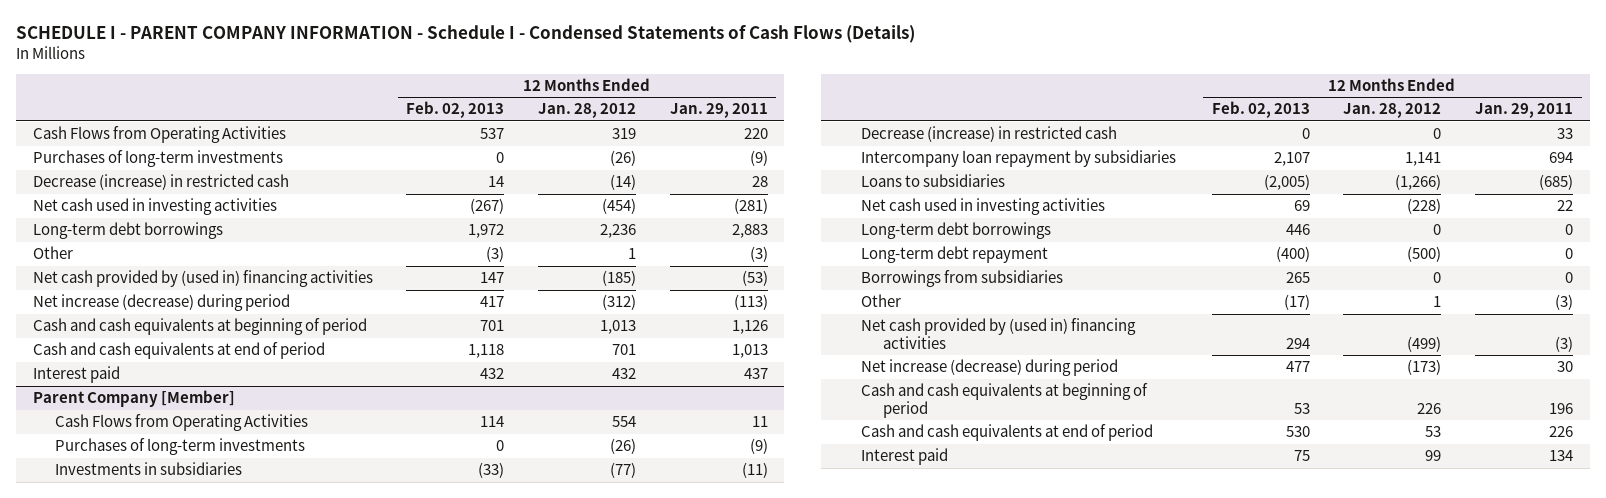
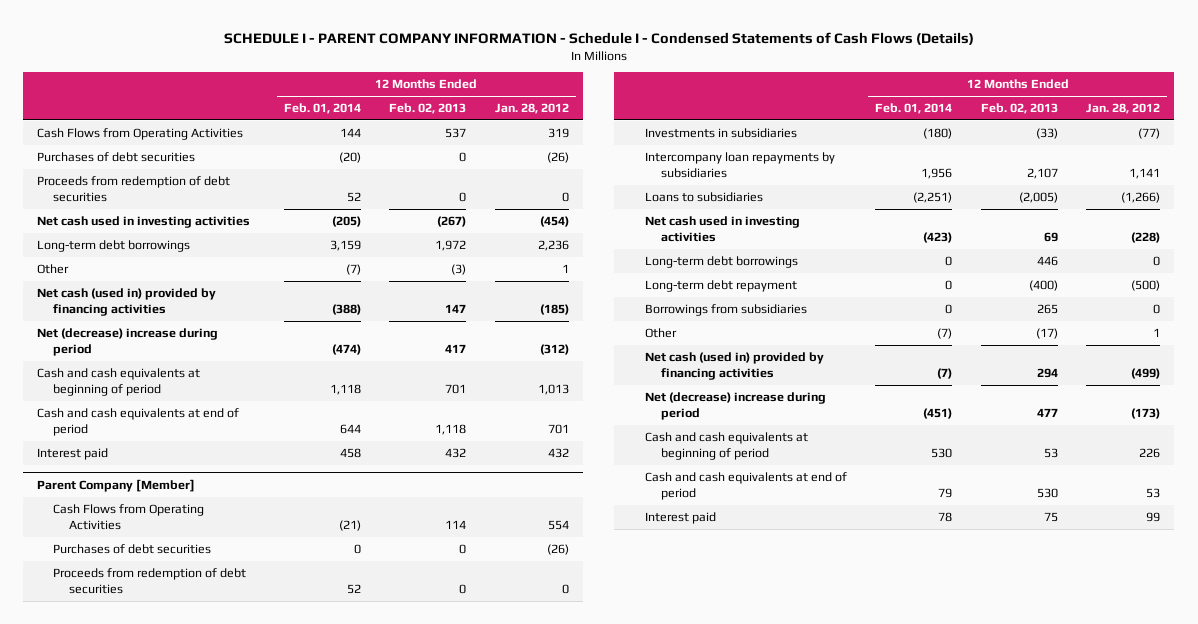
- | 12 Months Ended Feb. 02, 2013 | 12 Months Ended Jan. 28, 2012 | 12 Months Ended Jan. 29, 2011
+ | 12 Months Ended Feb. 01, 2014 | 12 Months Ended Feb. 02, 2013 | 12 Months Ended Jan. 28, 2012
- Purchases of long-term investments | 0 | (26) | (9)
- Decrease (increase) in restricted cash | 14 | (14) | 28
+ Purchases of debt securities | (20) | 0 | (26)
+ Proceeds from redemption of debt securities | 52 | 0 | 0
- Net cash provided by (used in) financing activities | 147 | (185) | (53)
- Net increase (decrease) during period | 417 | (312) | (113)
+ Net cash (used in) provided by financing activities | (388) | 147 | (185)
+ Net (decrease) increase during period | (474) | 417 | (312)
@ Parent Company [Member]
- Purchases of long-term investments | 0 | (26) | (9)
+ Purchases of debt securities | 0 | 0 | (26)
+ Proceeds from redemption of debt securities | 52 | 0 | 0
- Decrease (increase) in restricted cash | 0 | 0 | 33
- Intercompany loan repayment by subsidiaries | 2,107 | 1,141 | 694
+ Intercompany loan repayments by subsidiaries | 1,956 | 2,107 | 1,141
- Net cash provided by (used in) financing activities | 294 | (499) | (3)
- Net increase (decrease) during period | 477 | (173) | 30
+ Net cash (used in) provided by financing activities | (7) | 294 | (499)
+ Net (decrease) increase during period | (451) | 477 | (173)

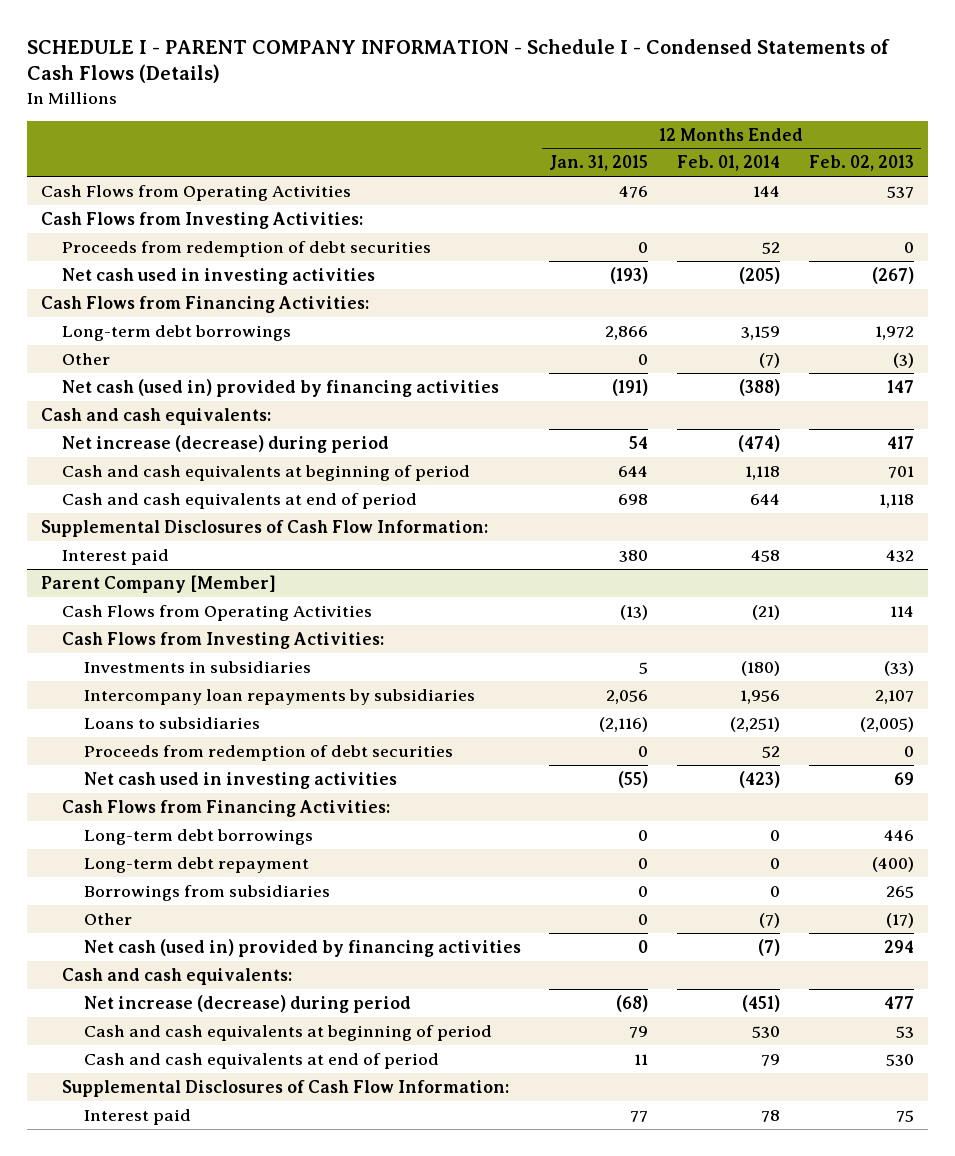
- | 12 Months Ended Feb. 01, 2014 | 12 Months Ended Feb. 02, 2013 | 12 Months Ended Jan. 28, 2012
+ | 12 Months Ended Jan. 31, 2015 | 12 Months Ended Feb. 01, 2014 | 12 Months Ended Feb. 02, 2013
- Purchases of debt securities | (20) | 0 | (26)
+ Cash Flows from Investing Activities:
+ Cash Flows from Financing Activities:
- Net (decrease) increase during period | (474) | 417 | (312)
+ Cash and cash equivalents:
+ Net increase (decrease) during period | 54 | (474) | 417
+ Supplemental Disclosures of Cash Flow Information:
@ Parent Company [Member]
- Purchases of debt securities | 0 | 0 | (26)
+ Cash Flows from Investing Activities:
moved down: Proceeds from redemption of debt securities | 0 | 52 | 0
+ Cash Flows from Financing Activities:
- Net (decrease) increase during period | (451) | 477 | (173)
+ Cash and cash equivalents:
+ Net increase (decrease) during period | (68) | (451) | 477
+ Supplemental Disclosures of Cash Flow Information:

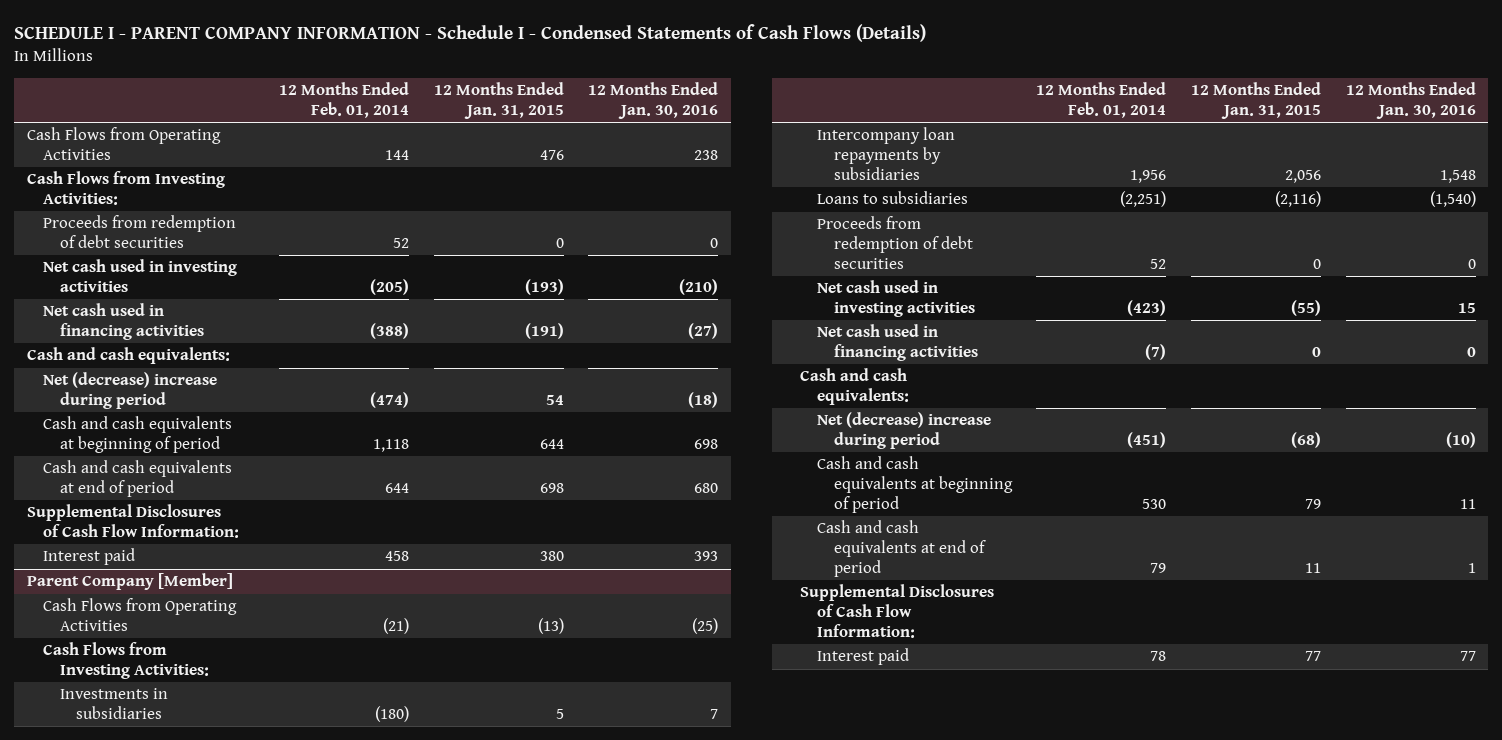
- | 12 Months Ended Jan. 31, 2015 | 12 Months Ended Feb. 01, 2014 | 12 Months Ended Feb. 02, 2013
+ | 12 Months Ended Feb. 01, 2014 | 12 Months Ended Jan. 31, 2015 | 12 Months Ended Jan. 30, 2016
- Cash Flows from Financing Activities:
- Long-term debt borrowings | 2,866 | 3,159 | 1,972
- Other | 0 | (7) | (3)
- Net cash (used in) provided by financing activities | (191) | (388) | 147
+ Net cash used in financing activities | (388) | (191) | (27)
- Net increase (decrease) during period | 54 | (474) | 417
+ Net (decrease) increase during period | (474) | 54 | (18)
@ Parent Company [Member]
- Cash Flows from Financing Activities:
- Long-term debt borrowings | 0 | 0 | 446
- Long-term debt repayment | 0 | 0 | (400)
- Borrowings from subsidiaries | 0 | 0 | 265
- Other | 0 | (7) | (17)
- Net cash (used in) provided by financing activities | 0 | (7) | 294
+ Net cash used in financing activities | (7) | 0 | 0
- Net increase (decrease) during period | (68) | (451) | 477
+ Net (decrease) increase during period | (451) | (68) | (10)

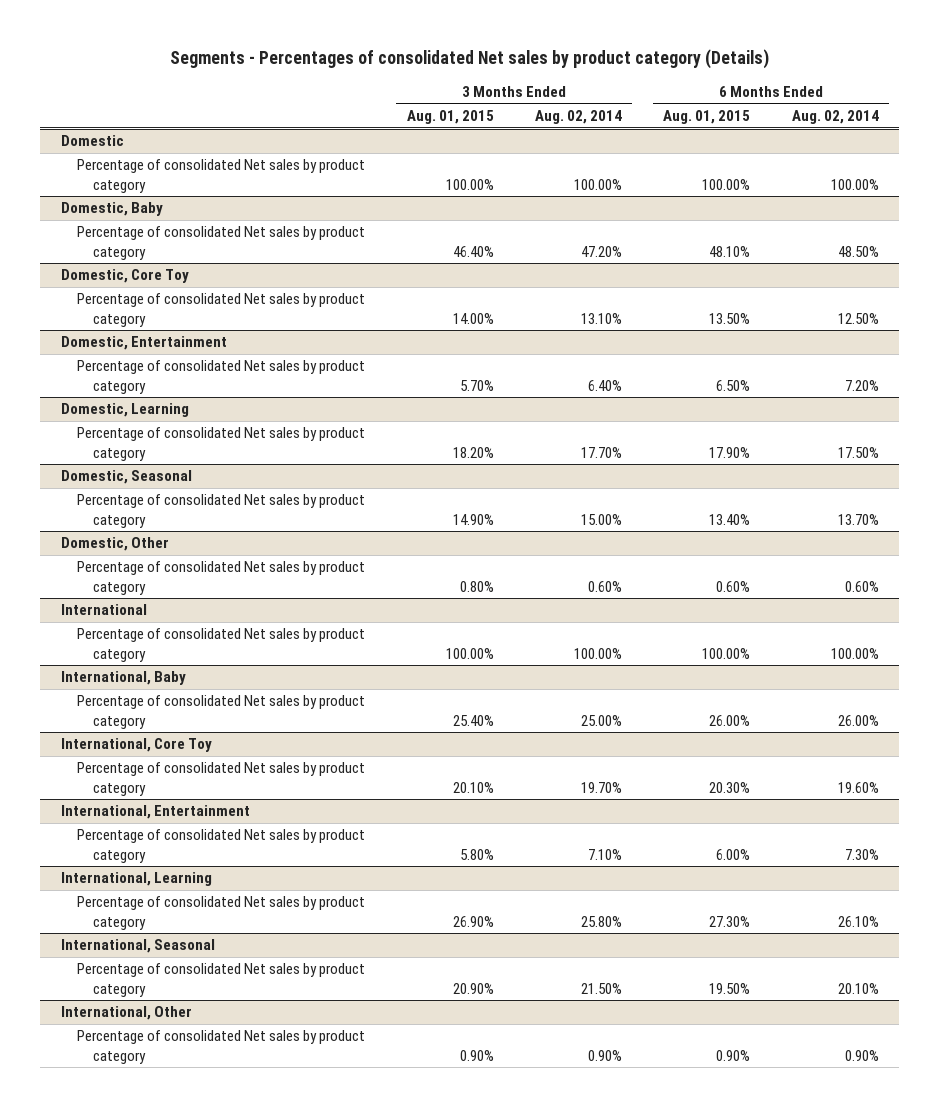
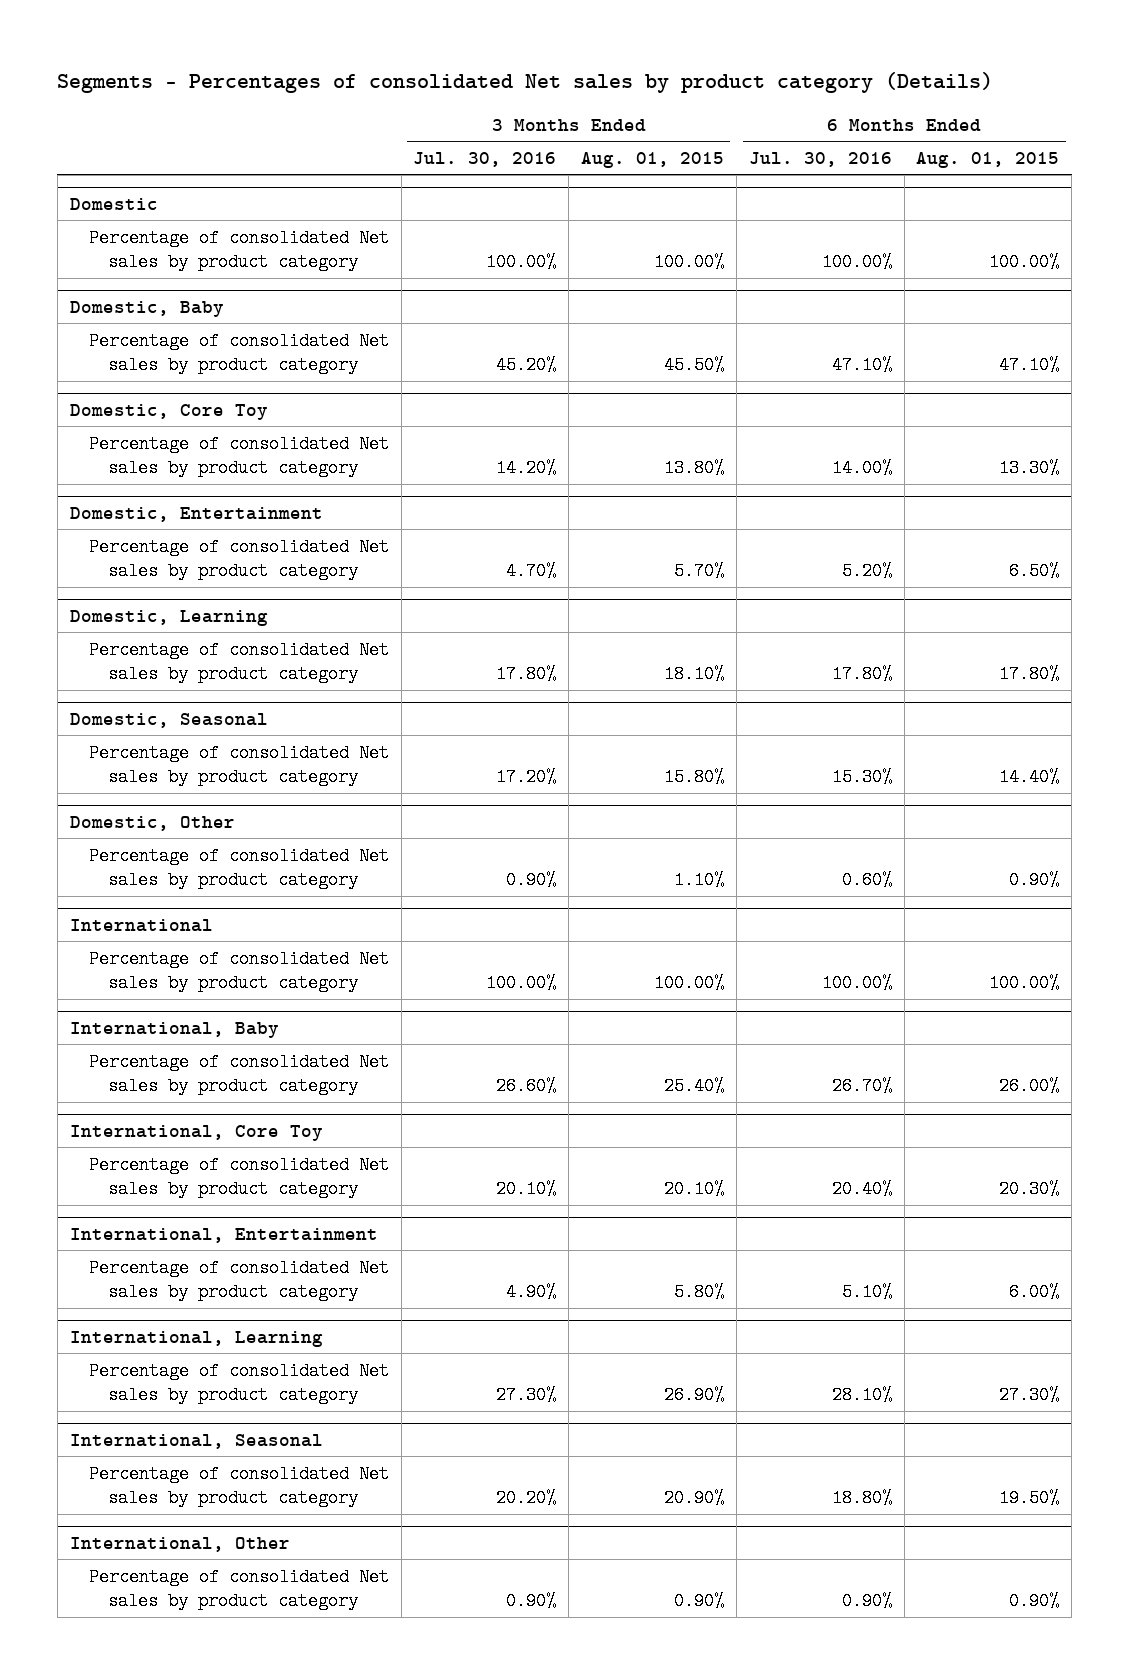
- | 3 Months Ended Aug. 01, 2015 | 3 Months Ended Aug. 02, 2014 | 6 Months Ended Aug. 01, 2015 | 6 Months Ended Aug. 02, 2014
+ | 3 Months Ended Jul. 30, 2016 | 3 Months Ended Aug. 01, 2015 | 6 Months Ended Jul. 30, 2016 | 6 Months Ended Aug. 01, 2015
@ Domestic, Baby
- Percentage of consolidated Net sales by product category | 46.40% | 47.20% | 48.10% | 48.50%
+ Percentage of consolidated Net sales by product category | 45.20% | 45.50% | 47.10% | 47.10%
@ Domestic, Core Toy
- Percentage of consolidated Net sales by product category | 14.00% | 13.10% | 13.50% | 12.50%
+ Percentage of consolidated Net sales by product category | 14.20% | 13.80% | 14.00% | 13.30%
@ Domestic, Learning
- Percentage of consolidated Net sales by product category | 18.20% | 17.70% | 17.90% | 17.50%
+ Percentage of consolidated Net sales by product category | 17.80% | 18.10% | 17.80% | 17.80%
@ Domestic, Seasonal
- Percentage of consolidated Net sales by product category | 14.90% | 15.00% | 13.40% | 13.70%
+ Percentage of consolidated Net sales by product category | 17.20% | 15.80% | 15.30% | 14.40%
@ Domestic, Other
- Percentage of consolidated Net sales by product category | 0.80% | 0.60% | 0.60% | 0.60%
+ Percentage of consolidated Net sales by product category | 0.90% | 1.10% | 0.60% | 0.90%

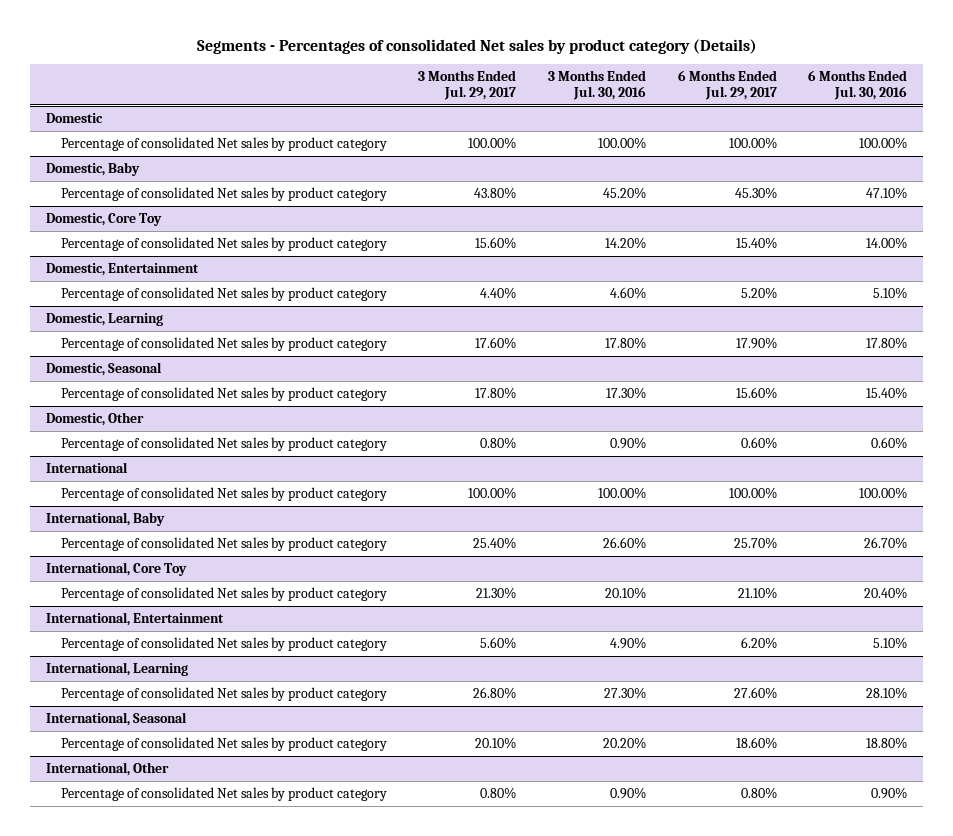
- | 3 Months Ended Jul. 30, 2016 | 3 Months Ended Aug. 01, 2015 | 6 Months Ended Jul. 30, 2016 | 6 Months Ended Aug. 01, 2015
+ | 3 Months Ended Jul. 29, 2017 | 3 Months Ended Jul. 30, 2016 | 6 Months Ended Jul. 29, 2017 | 6 Months Ended Jul. 30, 2016
@ Domestic, Entertainment
- Percentage of consolidated Net sales by product category | 4.70% | 5.70% | 5.20% | 6.50%
+ Percentage of consolidated Net sales by product category | 4.40% | 4.60% | 5.20% | 5.10%
@ Domestic, Seasonal
- Percentage of consolidated Net sales by product category | 17.20% | 15.80% | 15.30% | 14.40%
+ Percentage of consolidated Net sales by product category | 17.80% | 17.30% | 15.60% | 15.40%

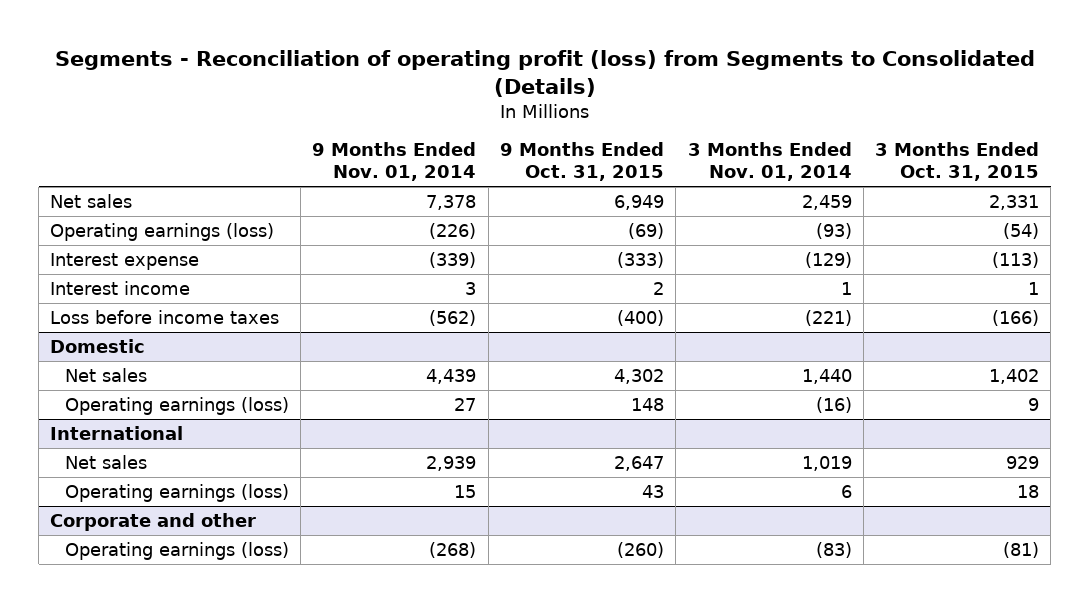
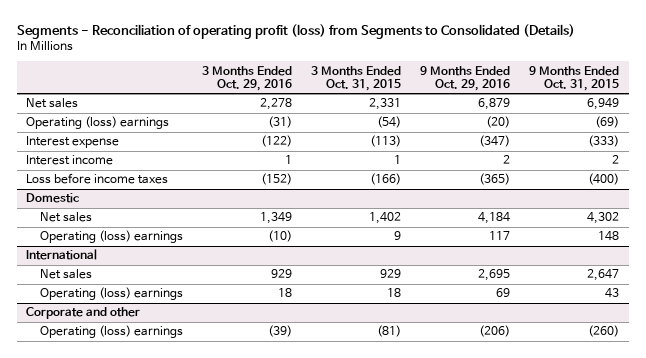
- | 9 Months Ended Nov. 01, 2014 | 9 Months Ended Oct. 31, 2015 | 3 Months Ended Nov. 01, 2014 | 3 Months Ended Oct. 31, 2015
+ | 3 Months Ended Oct. 29, 2016 | 3 Months Ended Oct. 31, 2015 | 9 Months Ended Oct. 29, 2016 | 9 Months Ended Oct. 31, 2015
- Operating earnings (loss) | (226) | (69) | (93) | (54)
+ Operating (loss) earnings | (31) | (54) | (20) | (69)
@ Domestic
- Operating earnings (loss) | 27 | 148 | (16) | 9
+ Operating (loss) earnings | (10) | 9 | 117 | 148
@ International
- Operating earnings (loss) | 15 | 43 | 6 | 18
+ Operating (loss) earnings | 18 | 18 | 69 | 43
@ Corporate and other
- Operating earnings (loss) | (268) | (260) | (83) | (81)
+ Operating (loss) earnings | (39) | (81) | (206) | (260)

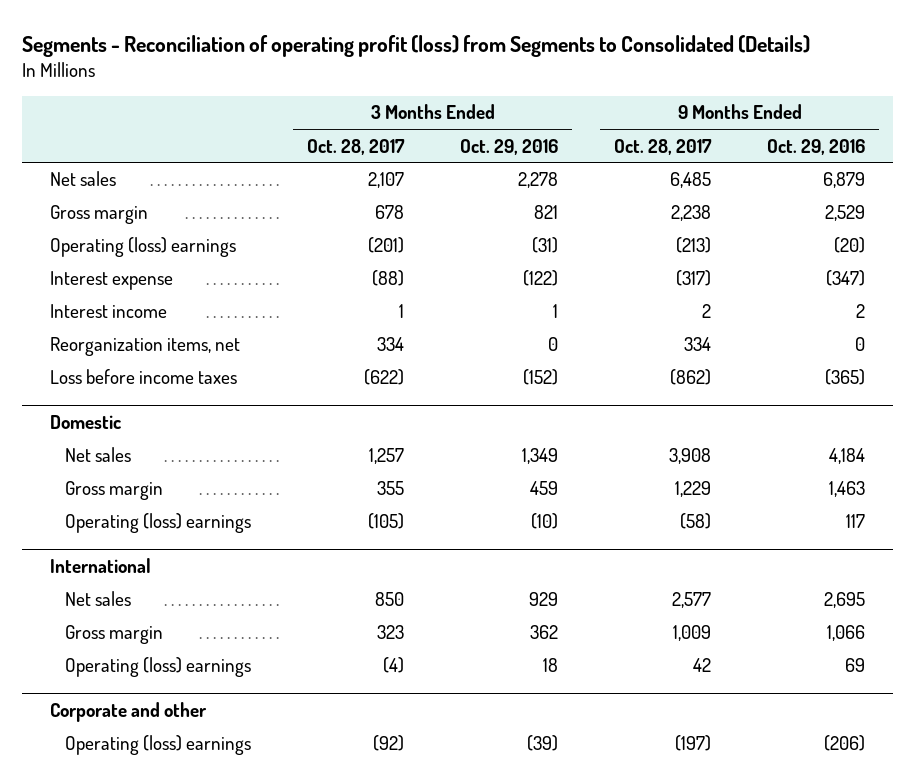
- | 3 Months Ended Oct. 29, 2016 | 3 Months Ended Oct. 31, 2015 | 9 Months Ended Oct. 29, 2016 | 9 Months Ended Oct. 31, 2015
+ | 3 Months Ended Oct. 28, 2017 | 3 Months Ended Oct. 29, 2016 | 9 Months Ended Oct. 28, 2017 | 9 Months Ended Oct. 29, 2016
+ Gross margin | 678 | 821 | 2,238 | 2,529
+ Reorganization items, net | 334 | 0 | 334 | 0
@ Domestic
+ Gross margin | 355 | 459 | 1,229 | 1,463
@ International
+ Gross margin | 323 | 362 | 1,009 | 1,066

